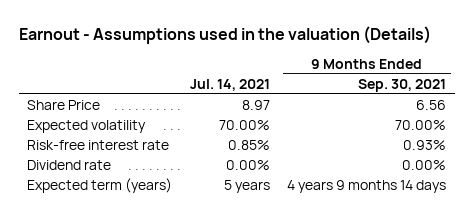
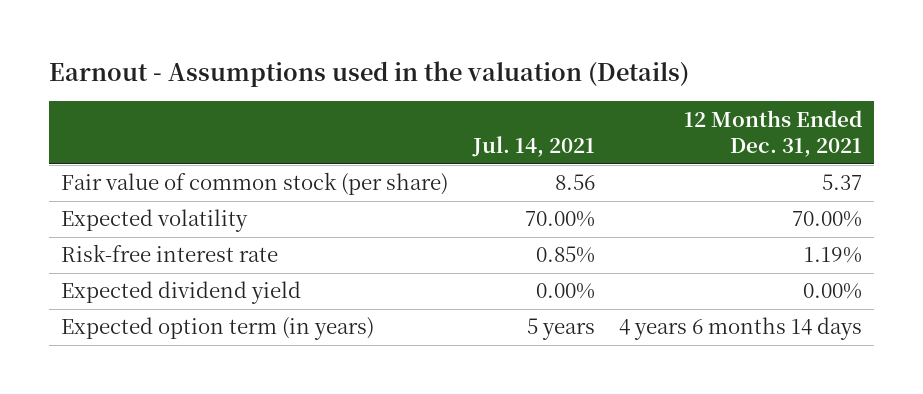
- | Jul. 14, 2021 | 9 Months Ended Sep. 30, 2021
+ | Jul. 14, 2021 | 12 Months Ended Dec. 31, 2021
- Share Price | 8.97 | 6.56
+ Fair value of common stock (per share) | 8.56 | 5.37
- Dividend rate | 0.00% | 0.00%
- Expected term (years) | 5 years | 4 years 9 months 14 days
+ Expected dividend yield | 0.00% | 0.00%
+ Expected option term (in years) | 5 years | 4 years 6 months 14 days

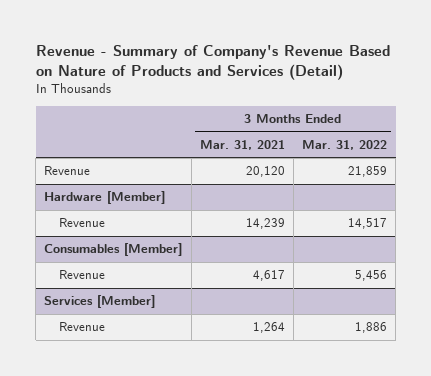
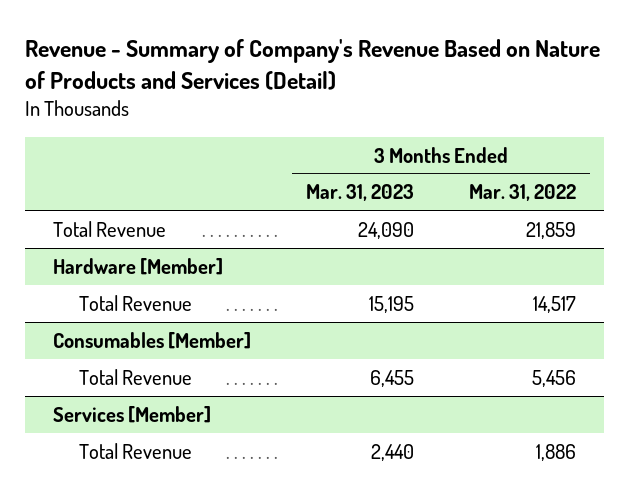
- | 3 Months Ended Mar. 31, 2021 | 3 Months Ended Mar. 31, 2022
+ | 3 Months Ended Mar. 31, 2023 | 3 Months Ended Mar. 31, 2022
- Revenue | 20,120 | 21,859
+ Total Revenue | 24,090 | 21,859
@ Hardware [Member]
- Revenue | 14,239 | 14,517
+ Total Revenue | 15,195 | 14,517
@ Consumables [Member]
- Revenue | 4,617 | 5,456
+ Total Revenue | 6,455 | 5,456
@ Services [Member]
- Revenue | 1,264 | 1,886
+ Total Revenue | 2,440 | 1,886

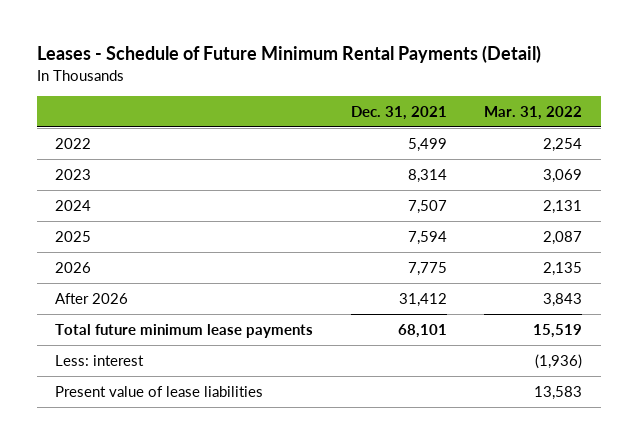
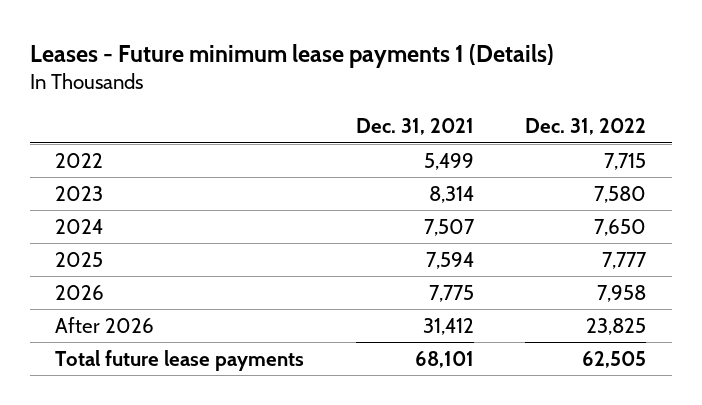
- Leases - Schedule of Future Minimum Rental Payments (Detail)
+ Leases - Future minimum lease payments 1 (Details)
- | Dec. 31, 2021 | Mar. 31, 2022
+ | Dec. 31, 2021 | Dec. 31, 2022
- Total future minimum lease payments | 68,101 | 15,519
- Less: interest | | (1,936)
- Present value of lease liabilities | | 13,583
+ Total future lease payments | 68,101 | 62,505

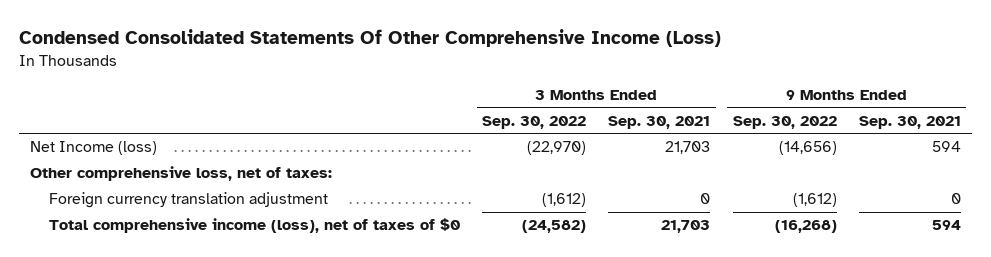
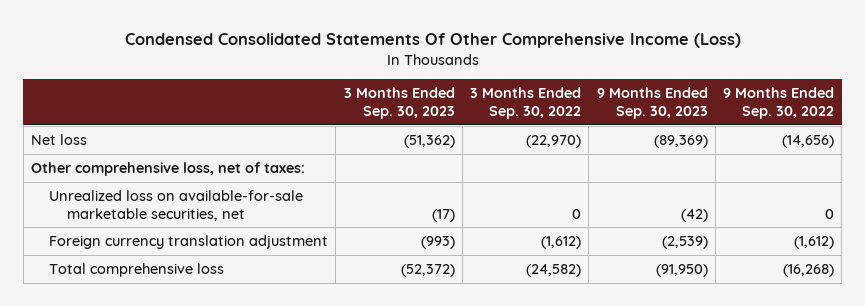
- | 3 Months Ended Sep. 30, 2022 | 3 Months Ended Sep. 30, 2021 | 9 Months Ended Sep. 30, 2022 | 9 Months Ended Sep. 30, 2021
+ | 3 Months Ended Sep. 30, 2023 | 3 Months Ended Sep. 30, 2022 | 9 Months Ended Sep. 30, 2023 | 9 Months Ended Sep. 30, 2022
- Net Income (loss) | (22,970) | 21,703 | (14,656) | 594
+ Net loss | (51,362) | (22,970) | (89,369) | (14,656)
+ Unrealized loss on available-for-sale marketable securities, net | (17) | 0 | (42) | 0
- Total comprehensive income (loss), net of taxes of $0 | (24,582) | 21,703 | (16,268) | 594
+ Total comprehensive loss | (52,372) | (24,582) | (91,950) | (16,268)

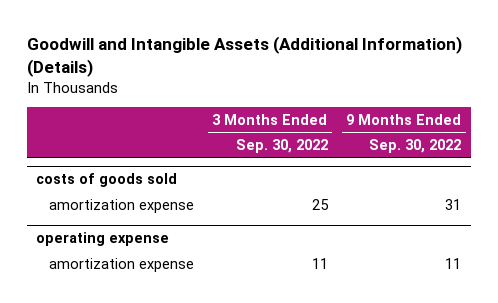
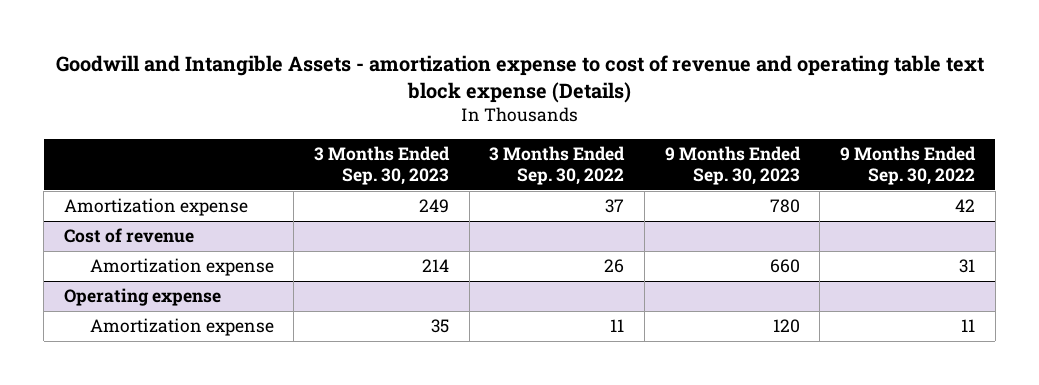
- Goodwill and Intangible Assets (Additional Information) (Details)
+ Goodwill and Intangible Assets - amortization expense to cost of revenue and operating table text block expense (Details)
- | 3 Months Ended Sep. 30, 2022 | 9 Months Ended Sep. 30, 2022
+ | 3 Months Ended Sep. 30, 2023 | 3 Months Ended Sep. 30, 2022 | 9 Months Ended Sep. 30, 2023 | 9 Months Ended Sep. 30, 2022
- costs of goods sold
- amortization expense | 25 | 31
- operating expense
- amortization expense | 11 | 11
+ Amortization expense | 249 | 37 | 780 | 42
+ Cost of revenue
+ Amortization expense | 214 | 26 | 660 | 31
+ Operating expense
+ Amortization expense | 35 | 11 | 120 | 11

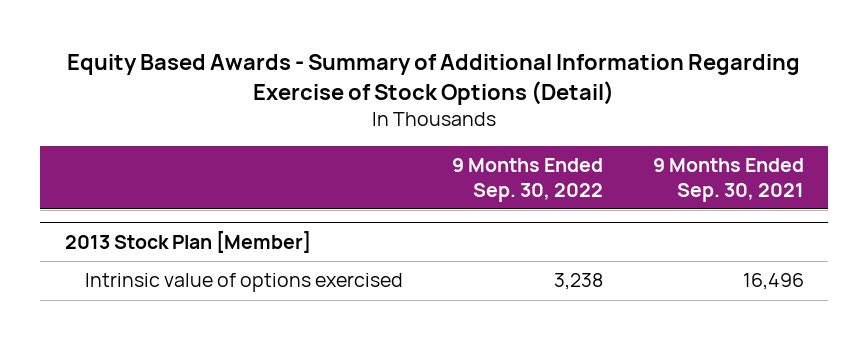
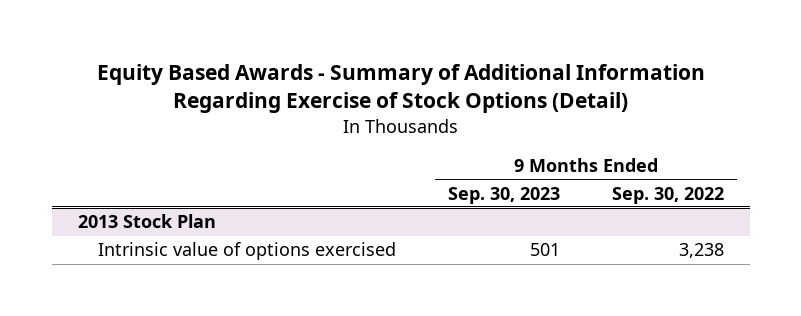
- | 9 Months Ended Sep. 30, 2022 | 9 Months Ended Sep. 30, 2021
+ | 9 Months Ended Sep. 30, 2023 | 9 Months Ended Sep. 30, 2022
- 2013 Stock Plan [Member]
+ 2013 Stock Plan

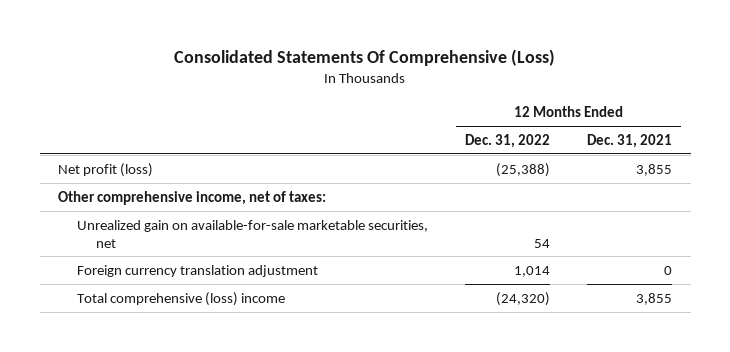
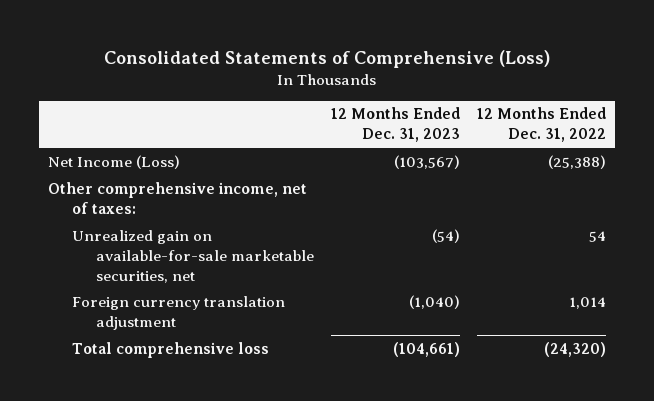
- Consolidated Statements Of Comprehensive (Loss)
+ Consolidated Statements of Comprehensive (Loss)
- | 12 Months Ended Dec. 31, 2022 | 12 Months Ended Dec. 31, 2021
+ | 12 Months Ended Dec. 31, 2023 | 12 Months Ended Dec. 31, 2022
- Net profit (loss) | (25,388) | 3,855
+ Net Income (Loss) | (103,567) | (25,388)
- Total comprehensive (loss) income | (24,320) | 3,855
+ Total comprehensive loss | (104,661) | (24,320)

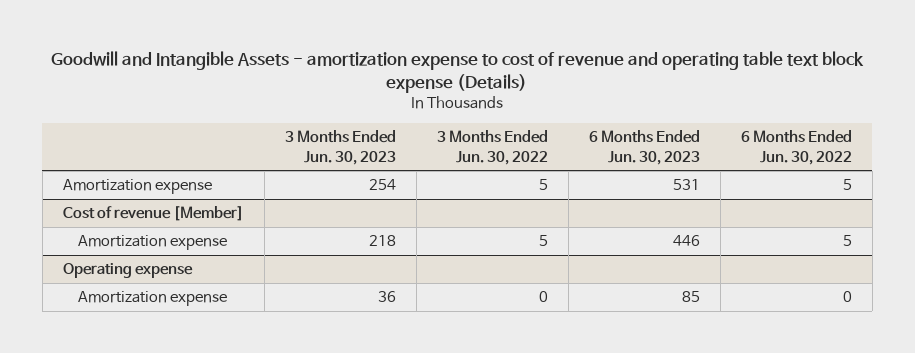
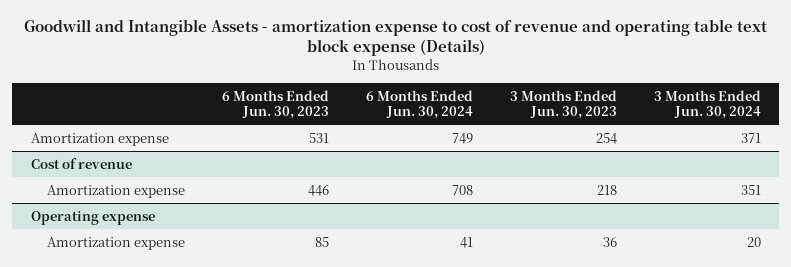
- | 3 Months Ended Jun. 30, 2023 | 3 Months Ended Jun. 30, 2022 | 6 Months Ended Jun. 30, 2023 | 6 Months Ended Jun. 30, 2022
+ | 6 Months Ended Jun. 30, 2023 | 6 Months Ended Jun. 30, 2024 | 3 Months Ended Jun. 30, 2023 | 3 Months Ended Jun. 30, 2024
- Cost of revenue [Member]
+ Cost of revenue

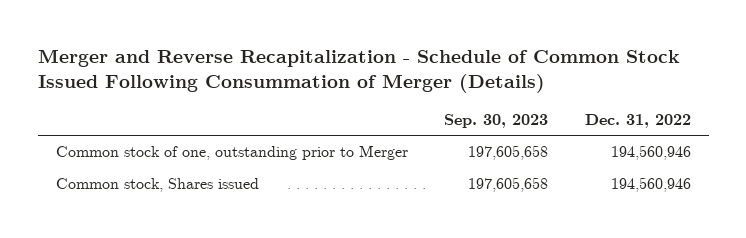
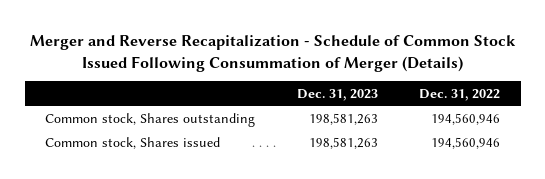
- | Sep. 30, 2023 | Dec. 31, 2022
+ | Dec. 31, 2023 | Dec. 31, 2022
- Common stock of one, outstanding prior to Merger | 197,605,658 | 194,560,946
+ Common stock, Shares outstanding | 198,581,263 | 194,560,946

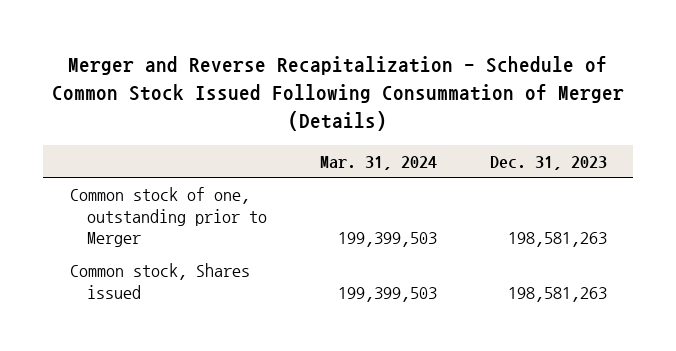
- | Dec. 31, 2023 | Dec. 31, 2022
+ | Mar. 31, 2024 | Dec. 31, 2023
- Common stock, Shares outstanding | 198,581,263 | 194,560,946
+ Common stock of one, outstanding prior to Merger | 199,399,503 | 198,581,263

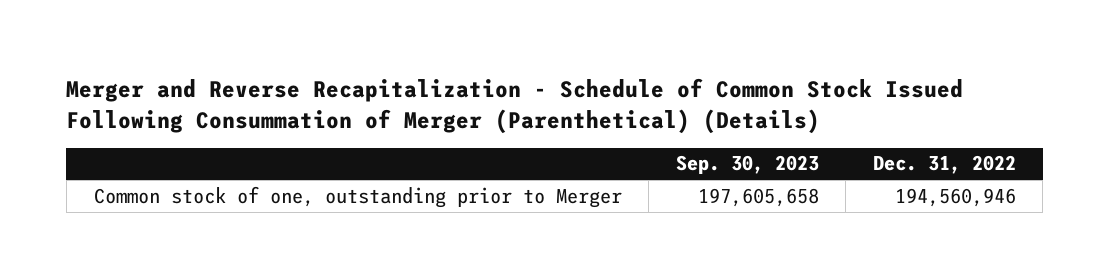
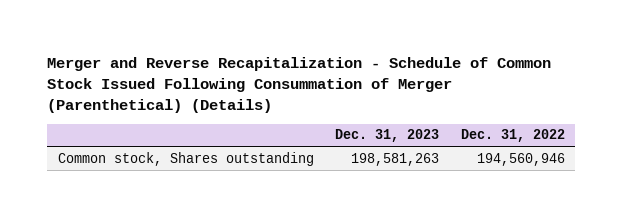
- | Sep. 30, 2023 | Dec. 31, 2022
+ | Dec. 31, 2023 | Dec. 31, 2022
- Common stock of one, outstanding prior to Merger | 197,605,658 | 194,560,946
+ Common stock, Shares outstanding | 198,581,263 | 194,560,946

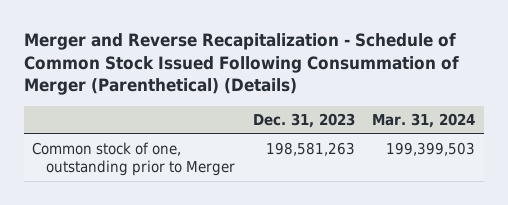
- | Dec. 31, 2023 | Dec. 31, 2022
+ | Dec. 31, 2023 | Mar. 31, 2024
- Common stock, Shares outstanding | 198,581,263 | 194,560,946
+ Common stock of one, outstanding prior to Merger | 198,581,263 | 199,399,503

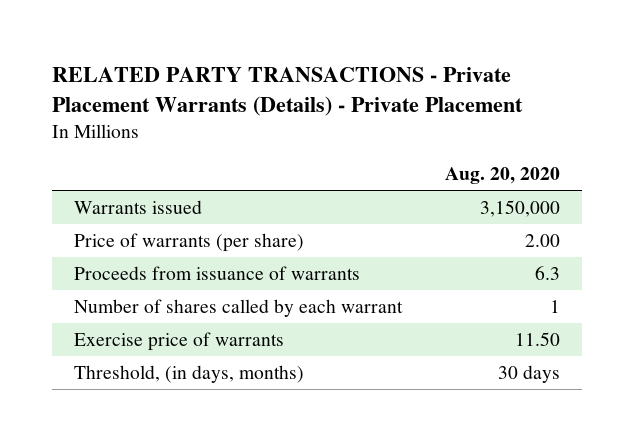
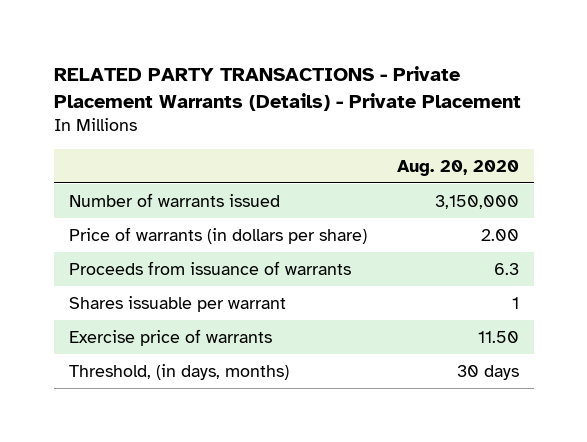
- Warrants issued | 3,150,000
- Price of warrants (per share) | 2.00
+ Number of warrants issued | 3,150,000
+ Price of warrants (in dollars per share) | 2.00
- Number of shares called by each warrant | 1
+ Shares issuable per warrant | 1

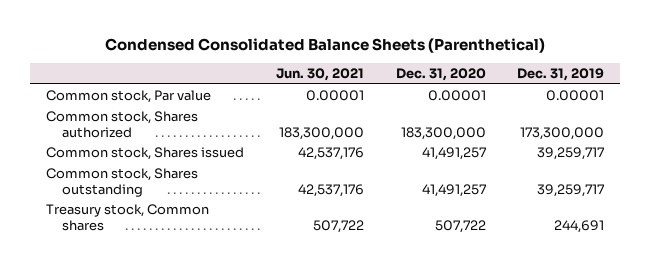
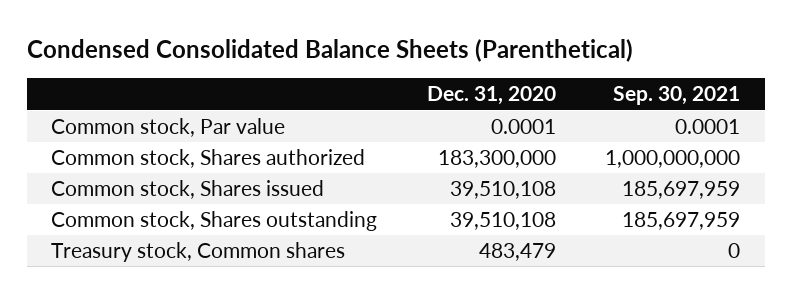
- | Jun. 30, 2021 | Dec. 31, 2020 | Dec. 31, 2019
+ | Dec. 31, 2020 | Sep. 30, 2021
- Common stock, Par value | 0.00001 | 0.00001 | 0.00001
+ Common stock, Par value | 0.0001 | 0.0001
- Common stock, Shares issued | 42,537,176 | 41,491,257 | 39,259,717
- Common stock, Shares outstanding | 42,537,176 | 41,491,257 | 39,259,717
- Treasury stock, Common shares | 507,722 | 507,722 | 244,691
+ Common stock, Shares issued | 39,510,108 | 185,697,959
+ Common stock, Shares outstanding | 39,510,108 | 185,697,959
+ Treasury stock, Common shares | 483,479 | 0

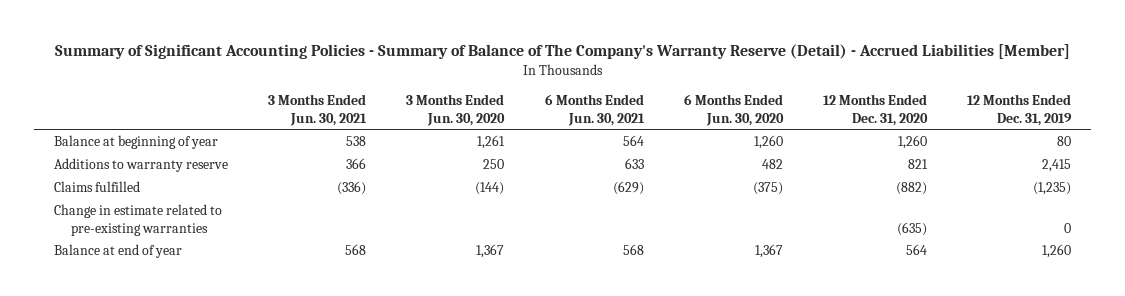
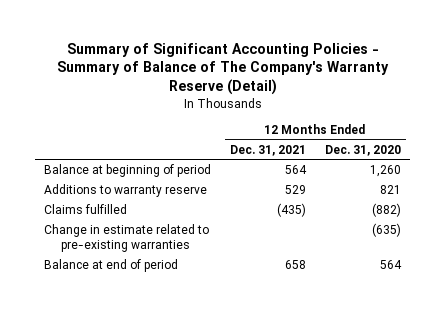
- Summary of Significant Accounting Policies - Summary of Balance of The Company's Warranty Reserve (Detail) - Accrued Liabilities [Member]
+ Summary of Significant Accounting Policies - Summary of Balance of The Company's Warranty Reserve (Detail)
- | 3 Months Ended Jun. 30, 2021 | 3 Months Ended Jun. 30, 2020 | 6 Months Ended Jun. 30, 2021 | 6 Months Ended Jun. 30, 2020 | 12 Months Ended Dec. 31, 2020 | 12 Months Ended Dec. 31, 2019
+ | 12 Months Ended Dec. 31, 2021 | 12 Months Ended Dec. 31, 2020
- Balance at beginning of year | 538 | 1,261 | 564 | 1,260 | 1,260 | 80
+ Balance at beginning of period | 564 | 1,260
- Balance at end of year | 568 | 1,367 | 568 | 1,367 | 564 | 1,260
+ Balance at end of period | 658 | 564

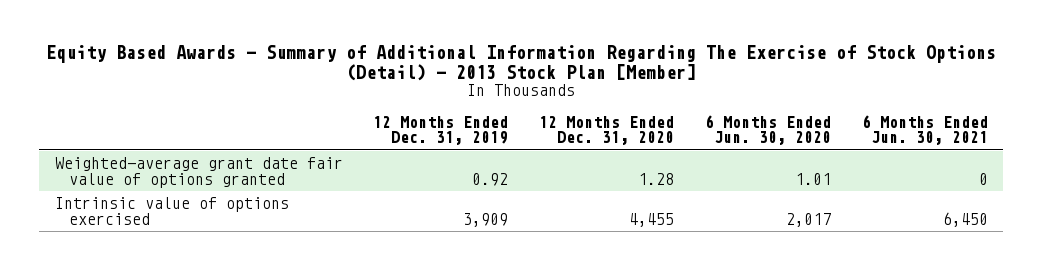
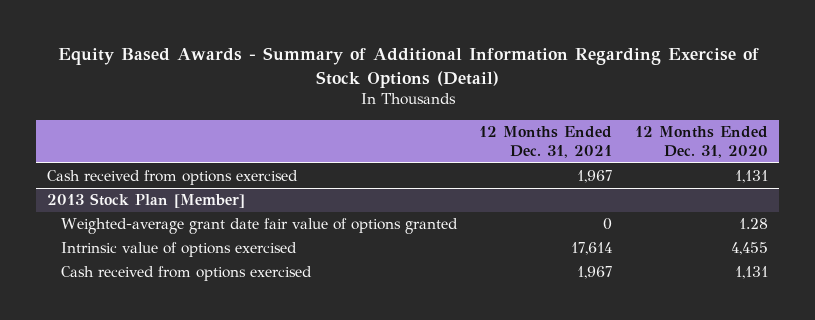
- Equity Based Awards - Summary of Additional Information Regarding The Exercise of Stock Options (Detail) - 2013 Stock Plan [Member]
+ Equity Based Awards - Summary of Additional Information Regarding Exercise of Stock Options (Detail)
- | 12 Months Ended Dec. 31, 2019 | 12 Months Ended Dec. 31, 2020 | 6 Months Ended Jun. 30, 2020 | 6 Months Ended Jun. 30, 2021
+ | 12 Months Ended Dec. 31, 2021 | 12 Months Ended Dec. 31, 2020
+ Cash received from options exercised | 1,967 | 1,131
+ 2013 Stock Plan [Member]
+ Cash received from options exercised | 1,967 | 1,131

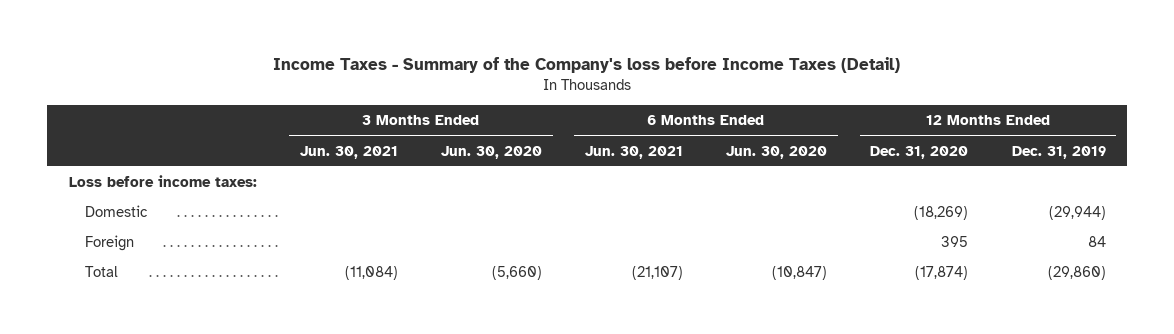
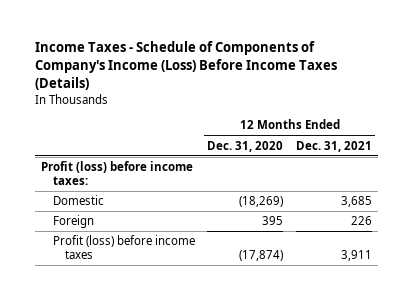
- Income Taxes - Summary of the Company's loss before Income Taxes (Detail)
+ Income Taxes - Schedule of Components of Company's Income (Loss) Before Income Taxes (Details)
- | 3 Months Ended Jun. 30, 2021 | 3 Months Ended Jun. 30, 2020 | 6 Months Ended Jun. 30, 2021 | 6 Months Ended Jun. 30, 2020 | 12 Months Ended Dec. 31, 2020 | 12 Months Ended Dec. 31, 2019
+ | 12 Months Ended Dec. 31, 2020 | 12 Months Ended Dec. 31, 2021
- Loss before income taxes:
+ Profit (loss) before income taxes:
- Total | (11,084) | (5,660) | (21,107) | (10,847) | (17,874) | (29,860)
+ Profit (loss) before income taxes | (17,874) | 3,911

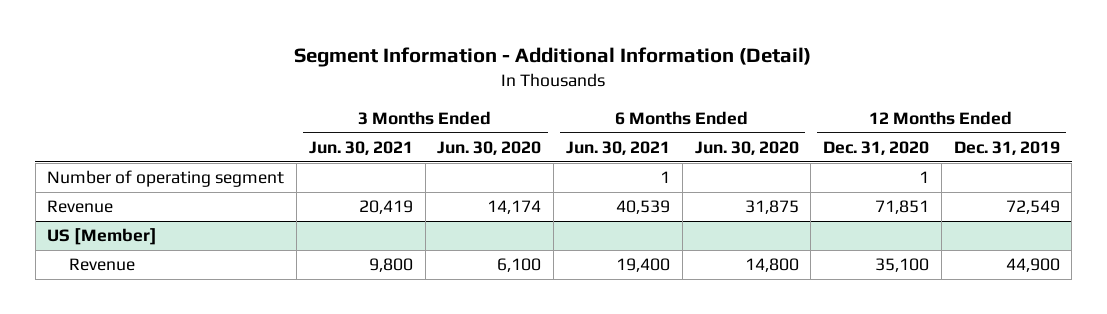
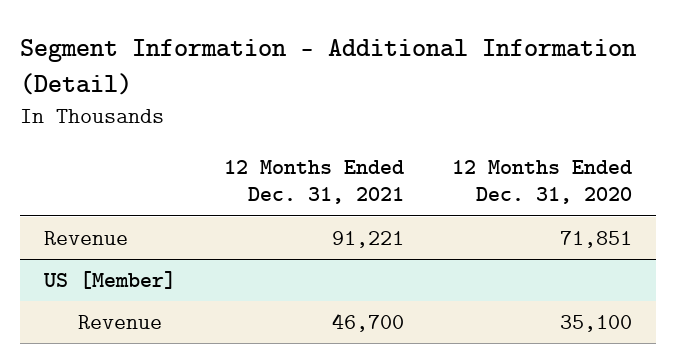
- | 3 Months Ended Jun. 30, 2021 | 3 Months Ended Jun. 30, 2020 | 6 Months Ended Jun. 30, 2021 | 6 Months Ended Jun. 30, 2020 | 12 Months Ended Dec. 31, 2020 | 12 Months Ended Dec. 31, 2019
+ | 12 Months Ended Dec. 31, 2021 | 12 Months Ended Dec. 31, 2020
- Number of operating segment | | | 1 | | 1 |

